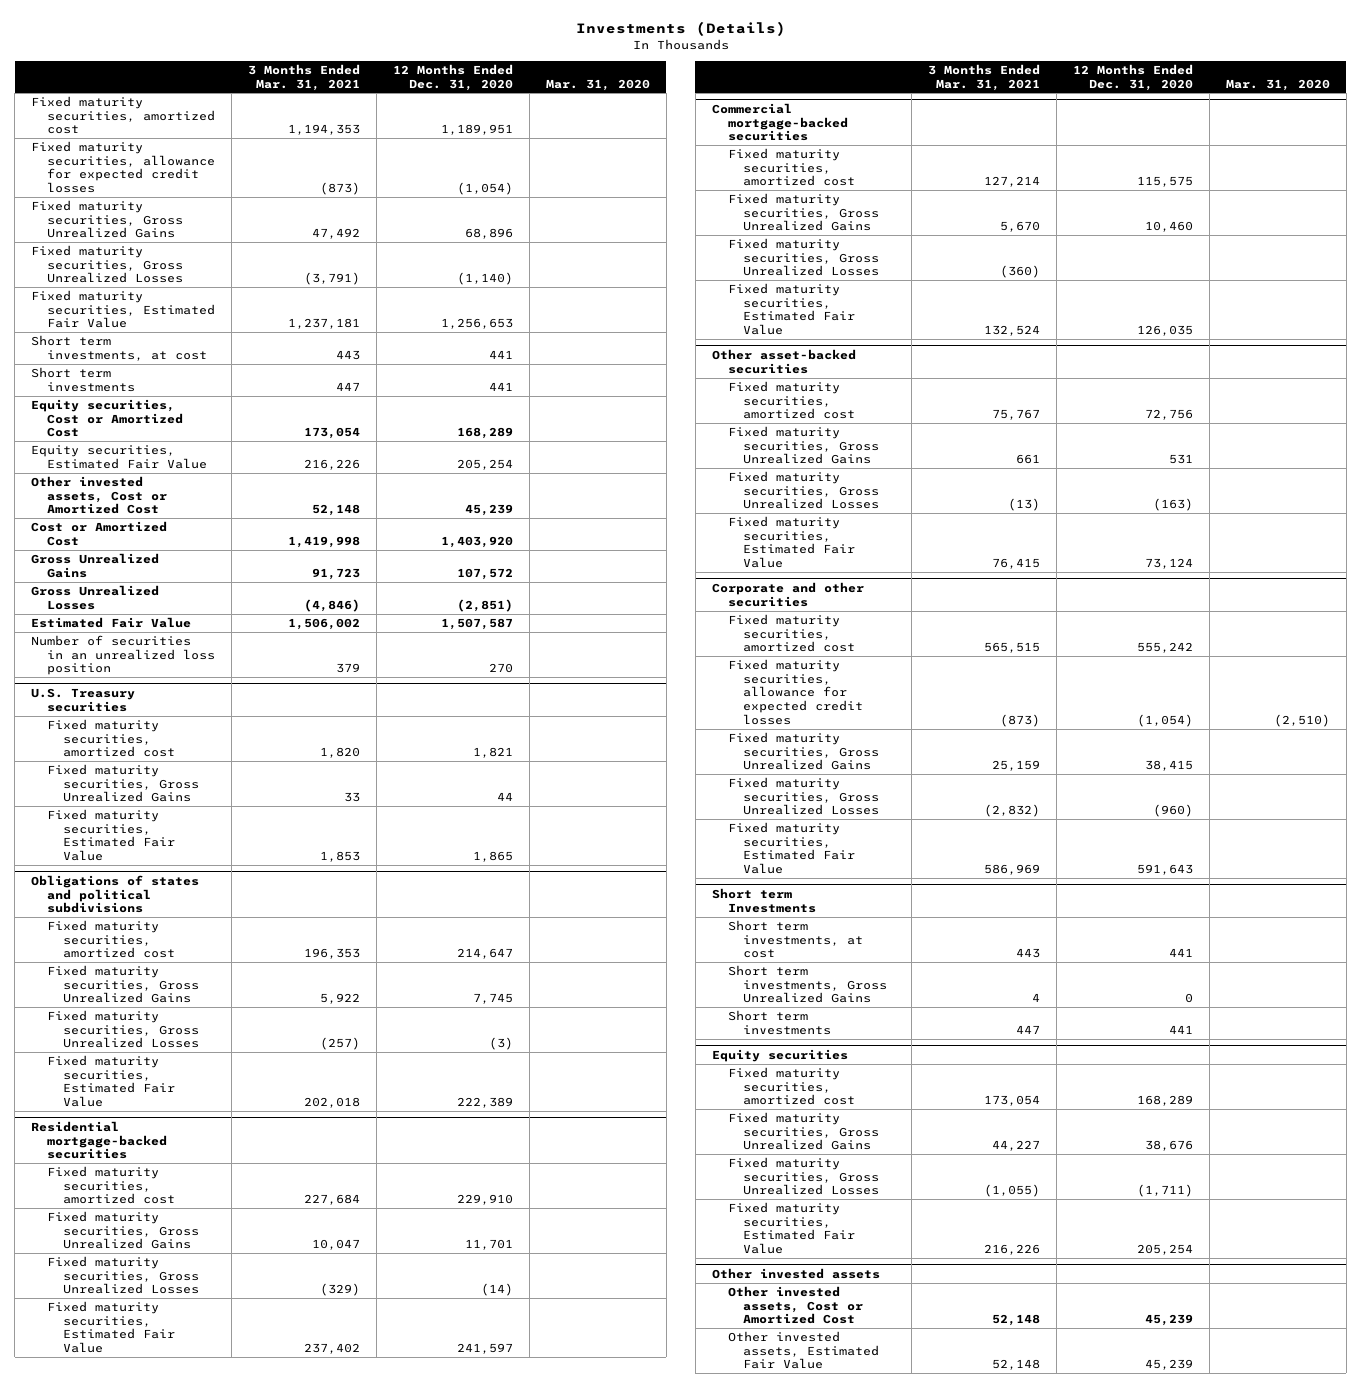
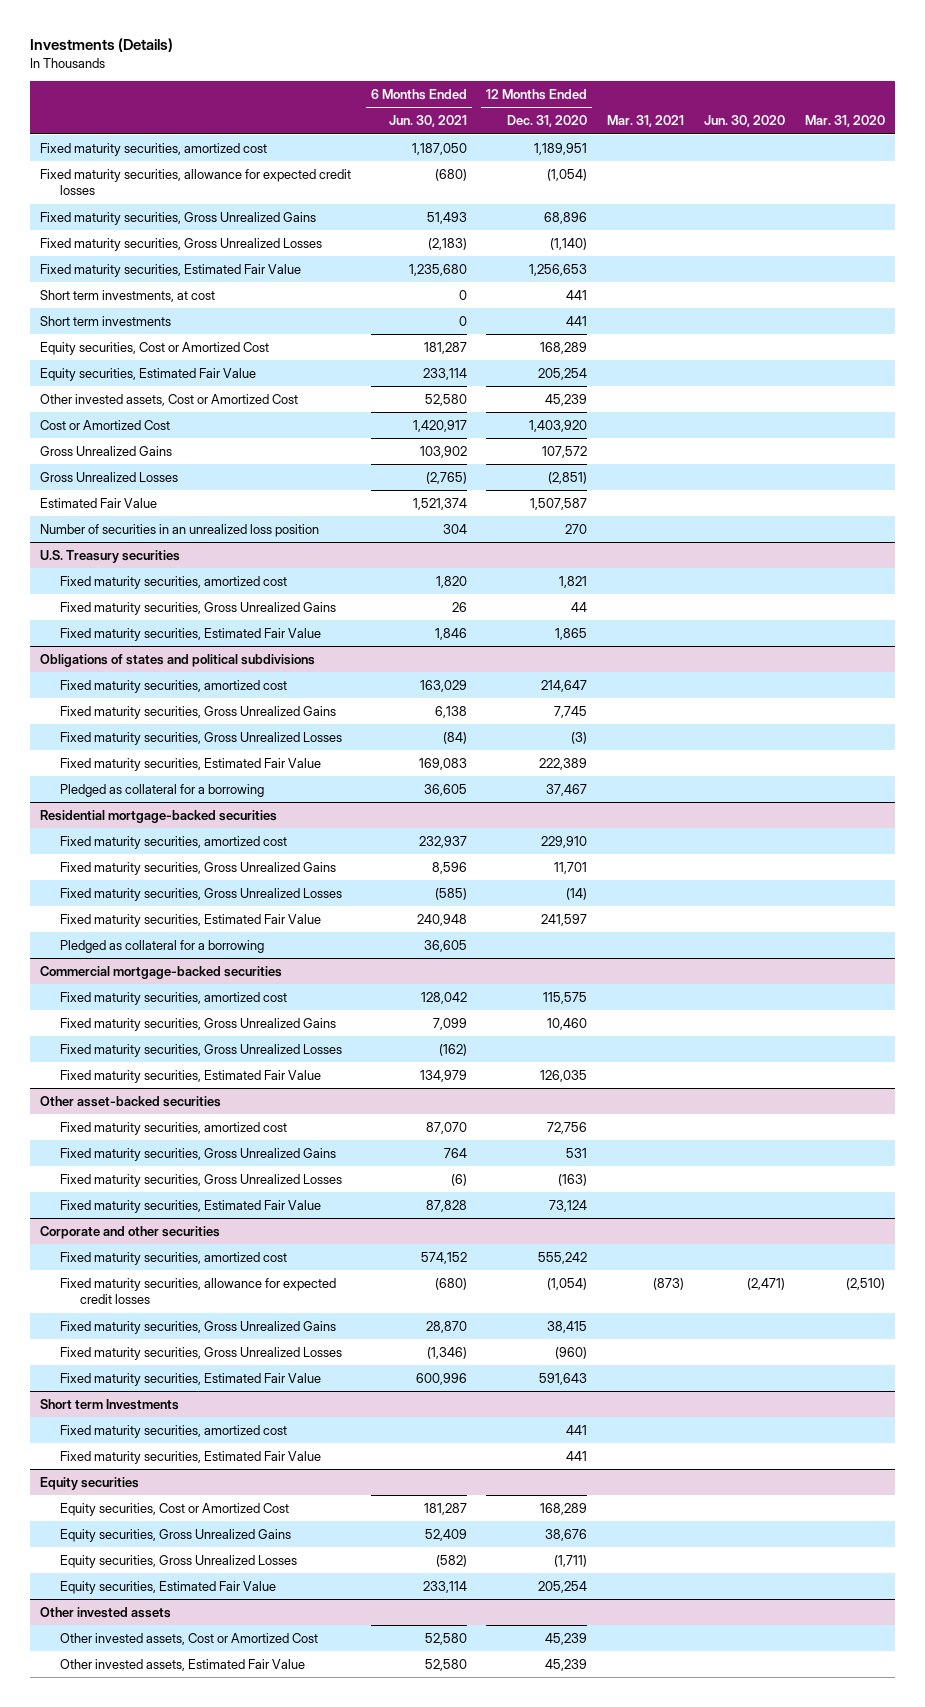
- | 3 Months Ended Mar. 31, 2021 | 12 Months Ended Dec. 31, 2020 | Mar. 31, 2020
+ | 6 Months Ended Jun. 30, 2021 | 12 Months Ended Dec. 31, 2020 | Mar. 31, 2021 | Jun. 30, 2020 | Mar. 31, 2020
@ Obligations of states and political subdivisions
+ Pledged as collateral for a borrowing | 36,605 | 37,467 | | |
@ Residential mortgage-backed securities
+ Pledged as collateral for a borrowing | 36,605 | | | |
@ Short term Investments
- Short term investments, at cost | 443 | 441 |
- Short term investments, Gross Unrealized Gains | 4 | 0 |
- Short term investments | 447 | 441 |
+ Fixed maturity securities, amortized cost | | 441 | | |
+ Fixed maturity securities, Estimated Fair Value | | 441 | | |
@ Equity securities
- Fixed maturity securities, amortized cost | 173,054 | 168,289 |
- Fixed maturity securities, Gross Unrealized Gains | 44,227 | 38,676 |
- Fixed maturity securities, Gross Unrealized Losses | (1,055) | (1,711) |
- Fixed maturity securities, Estimated Fair Value | 216,226 | 205,254 |
+ Equity securities, Cost or Amortized Cost | 181,287 | 168,289 | | |
+ Equity securities, Gross Unrealized Gains | 52,409 | 38,676 | | |
+ Equity securities, Gross Unrealized Losses | (582) | (1,711) | | |
+ Equity securities, Estimated Fair Value | 233,114 | 205,254 | | |

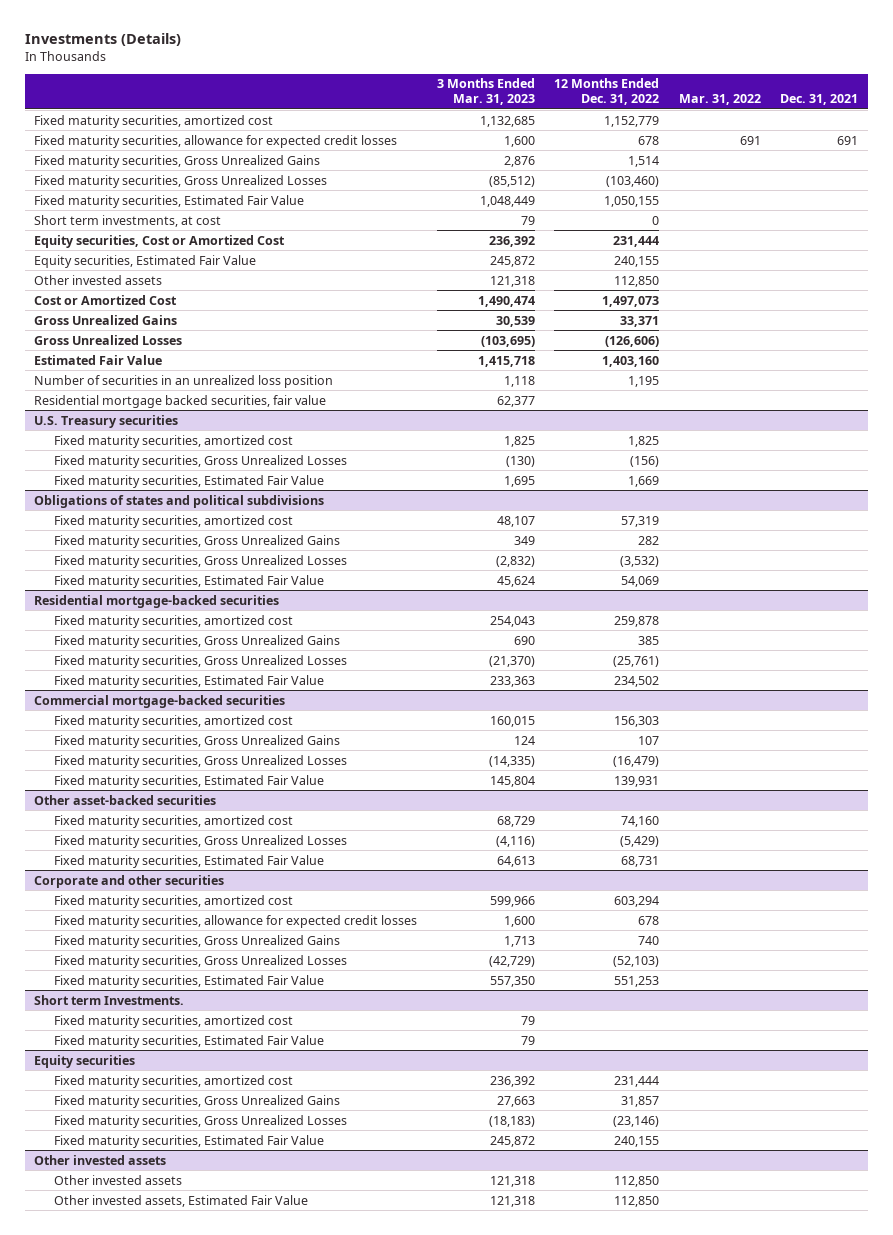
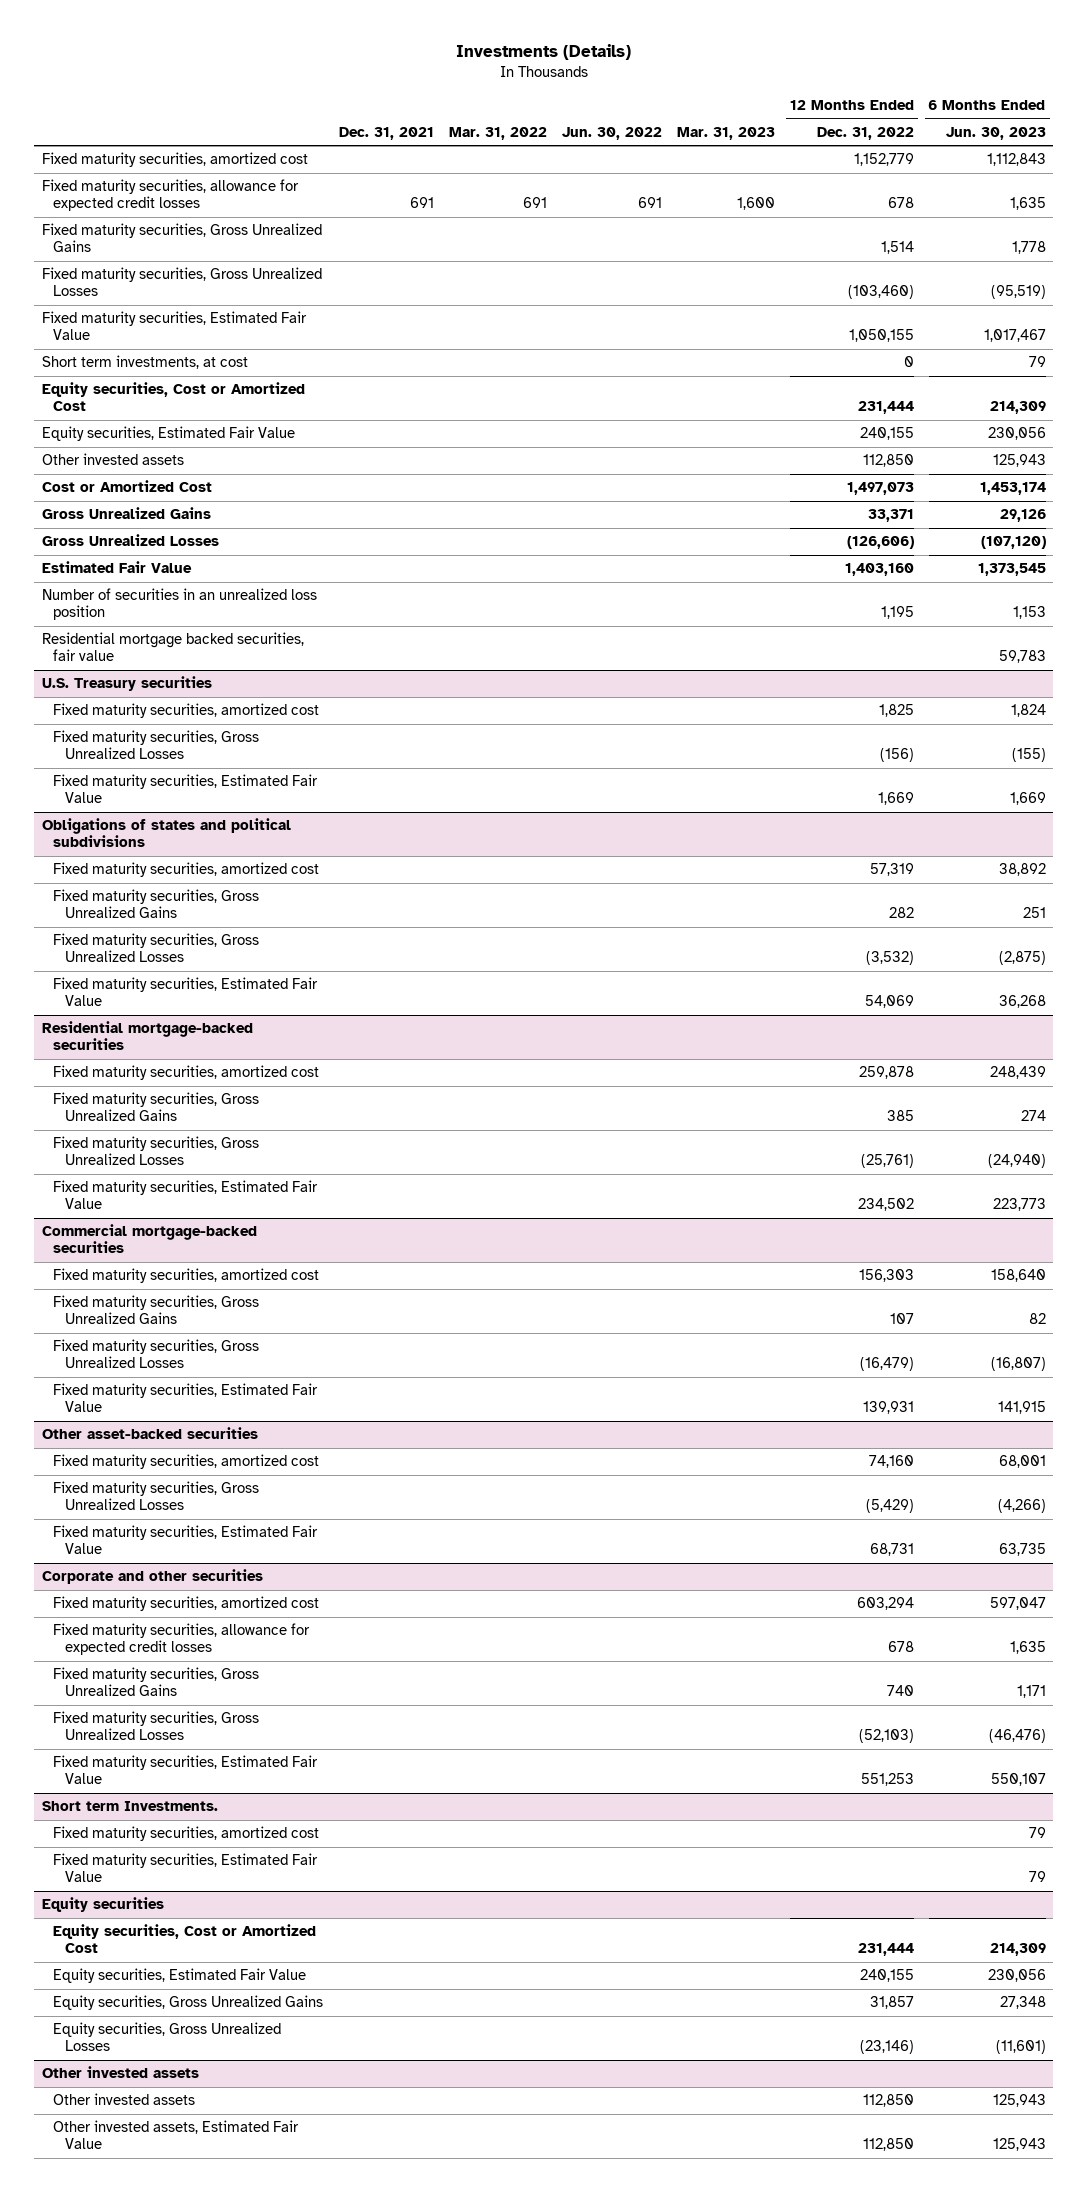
- | 3 Months Ended Mar. 31, 2023 | 12 Months Ended Dec. 31, 2022 | Mar. 31, 2022 | Dec. 31, 2021
+ | Dec. 31, 2021 | Mar. 31, 2022 | Jun. 30, 2022 | Mar. 31, 2023 | 12 Months Ended Dec. 31, 2022 | 6 Months Ended Jun. 30, 2023
@ Equity securities
- Fixed maturity securities, amortized cost | 236,392 | 231,444 | |
- Fixed maturity securities, Gross Unrealized Gains | 27,663 | 31,857 | |
- Fixed maturity securities, Gross Unrealized Losses | (18,183) | (23,146) | |
- Fixed maturity securities, Estimated Fair Value | 245,872 | 240,155 | |
+ Equity securities, Cost or Amortized Cost | | | | | 231,444 | 214,309
+ Equity securities, Estimated Fair Value | | | | | 240,155 | 230,056
+ Equity securities, Gross Unrealized Gains | | | | | 31,857 | 27,348
+ Equity securities, Gross Unrealized Losses | | | | | (23,146) | (11,601)

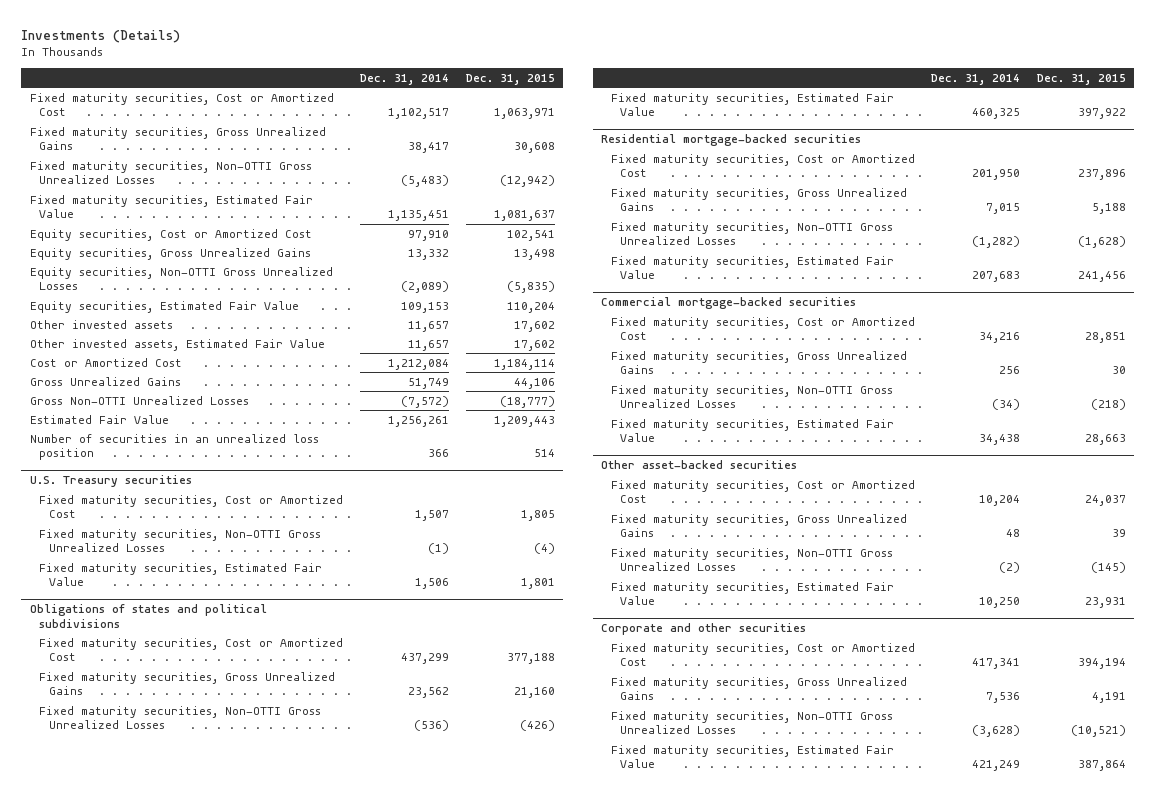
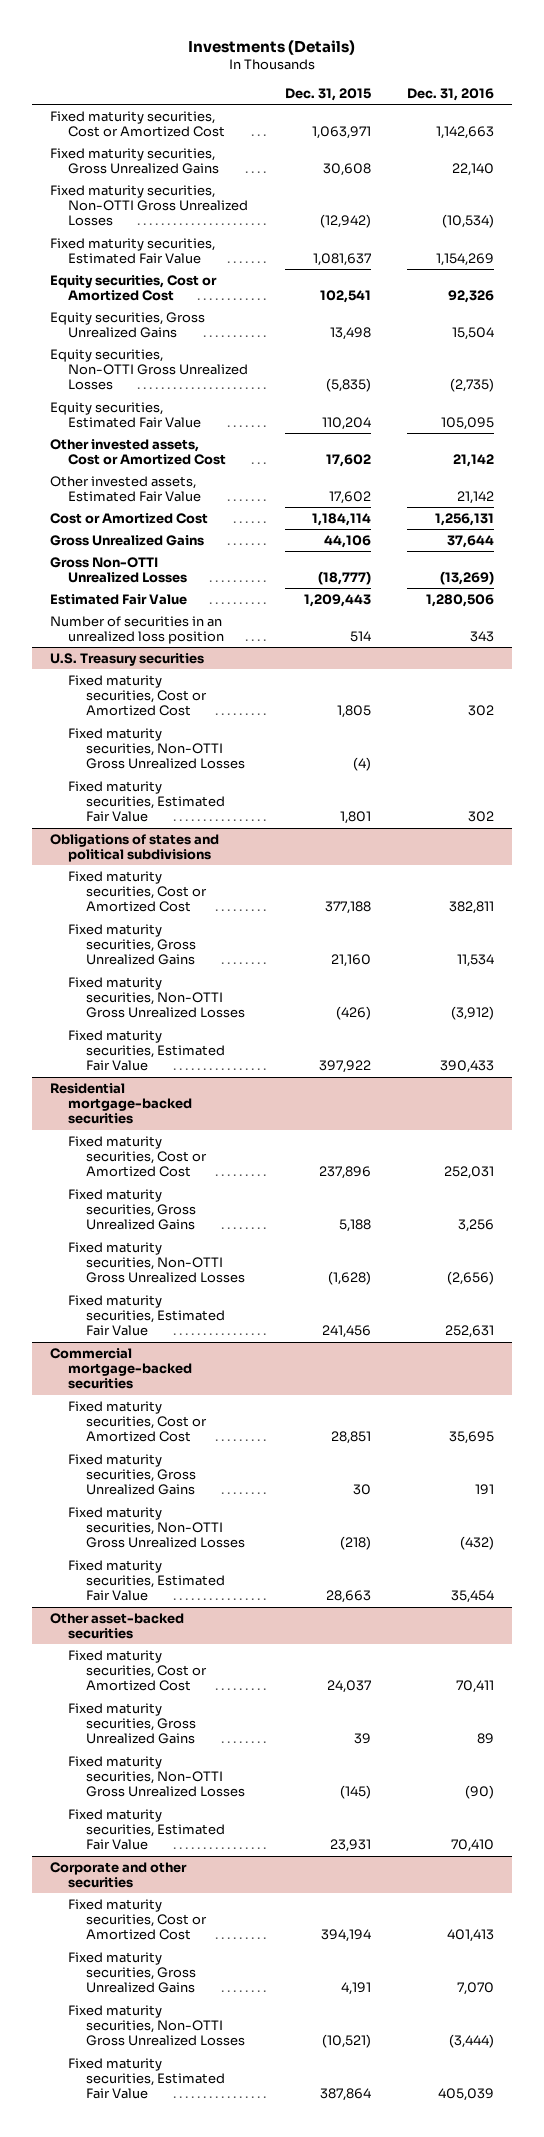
- | Dec. 31, 2014 | Dec. 31, 2015
+ | Dec. 31, 2015 | Dec. 31, 2016
- Other invested assets | 11,657 | 17,602
+ Other invested assets, Cost or Amortized Cost | 17,602 | 21,142

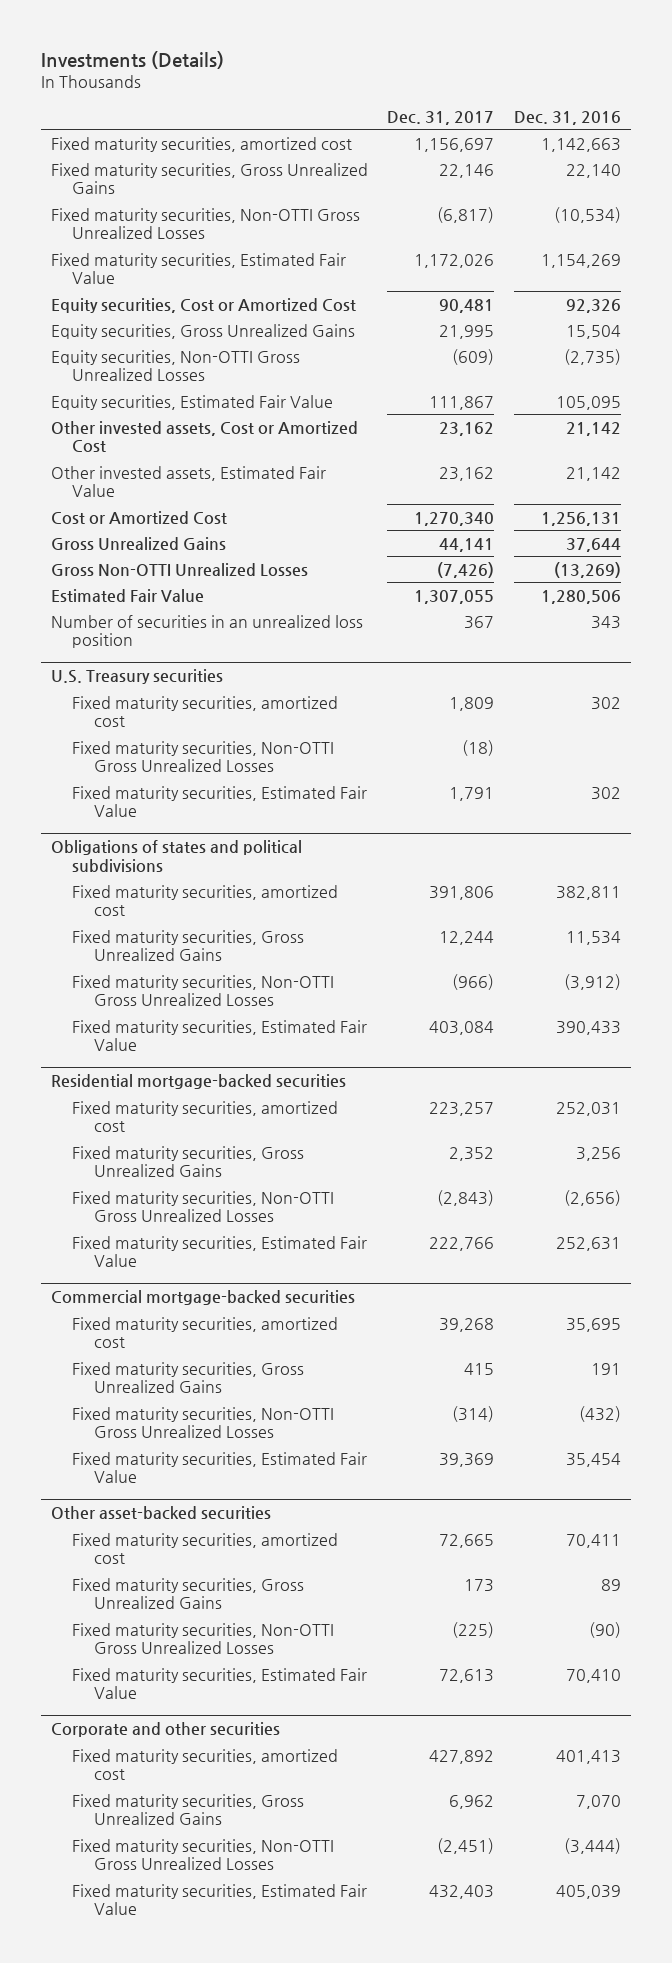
- | Dec. 31, 2015 | Dec. 31, 2016
+ | Dec. 31, 2017 | Dec. 31, 2016
- Fixed maturity securities, Cost or Amortized Cost | 1,063,971 | 1,142,663
+ Fixed maturity securities, amortized cost | 1,156,697 | 1,142,663
@ U.S. Treasury securities
- Fixed maturity securities, Cost or Amortized Cost | 1,805 | 302
+ Fixed maturity securities, amortized cost | 1,809 | 302
@ Obligations of states and political subdivisions
- Fixed maturity securities, Cost or Amortized Cost | 377,188 | 382,811
+ Fixed maturity securities, amortized cost | 391,806 | 382,811
@ Residential mortgage-backed securities
- Fixed maturity securities, Cost or Amortized Cost | 237,896 | 252,031
+ Fixed maturity securities, amortized cost | 223,257 | 252,031
@ Commercial mortgage-backed securities
- Fixed maturity securities, Cost or Amortized Cost | 28,851 | 35,695
+ Fixed maturity securities, amortized cost | 39,268 | 35,695
@ Other asset-backed securities
- Fixed maturity securities, Cost or Amortized Cost | 24,037 | 70,411
+ Fixed maturity securities, amortized cost | 72,665 | 70,411
@ Corporate and other securities
- Fixed maturity securities, Cost or Amortized Cost | 394,194 | 401,413
+ Fixed maturity securities, amortized cost | 427,892 | 401,413

